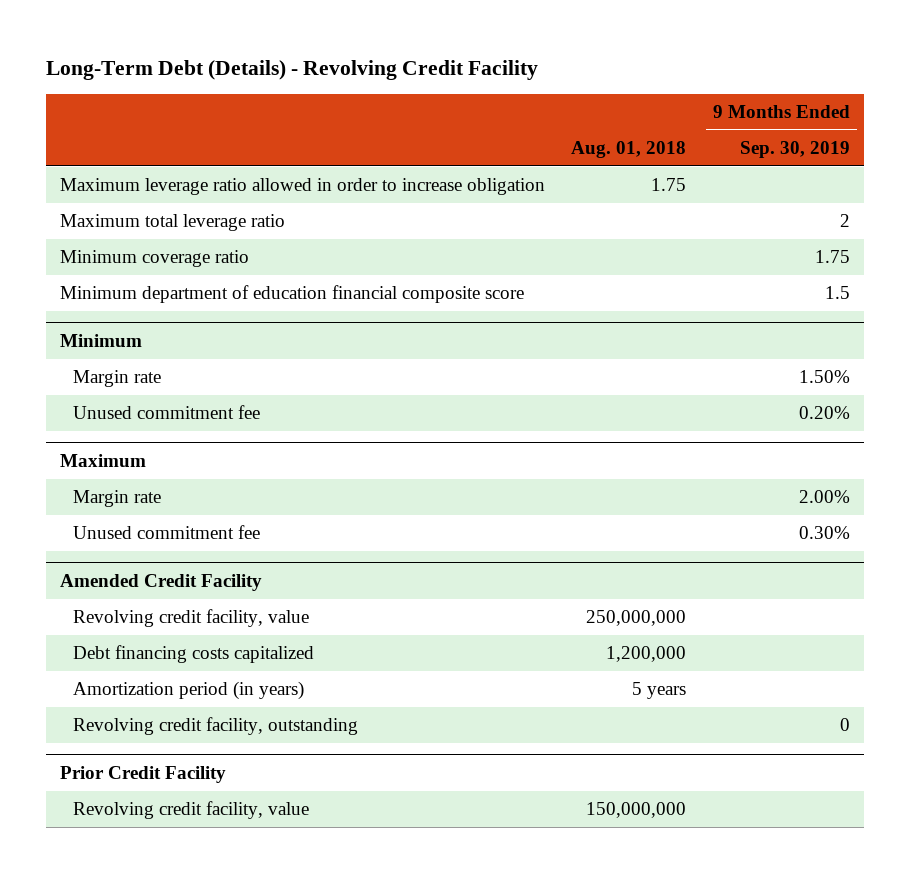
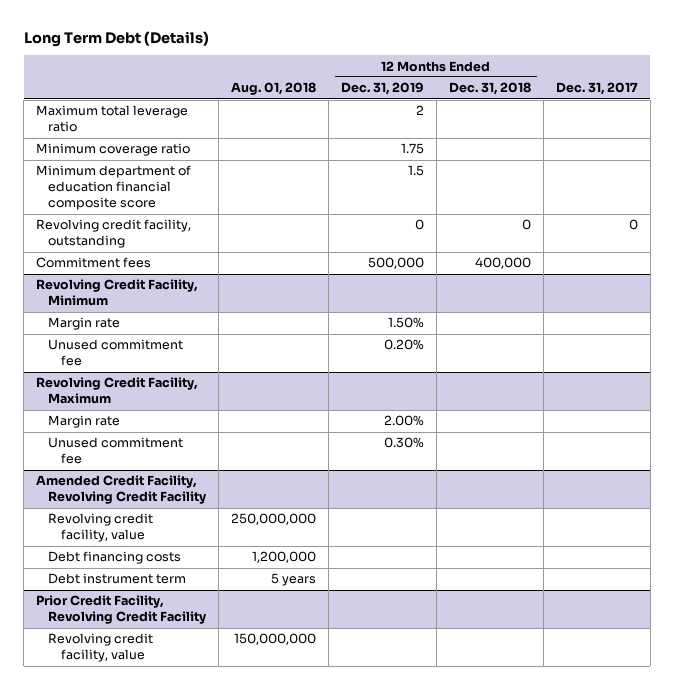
- Long-Term Debt (Details) - Revolving Credit Facility
+ Long Term Debt (Details)
- | Aug. 01, 2018 | 9 Months Ended Sep. 30, 2019
+ | Aug. 01, 2018 | 12 Months Ended Dec. 31, 2019 | 12 Months Ended Dec. 31, 2018 | Dec. 31, 2017
- Maximum leverage ratio allowed in order to increase obligation | 1.75 |
- Minimum
+ Revolving credit facility, outstanding | | 0 | 0 | 0
+ Commitment fees | | 500,000 | 400,000 |
+ Revolving Credit Facility, Minimum
- Maximum
+ Revolving Credit Facility, Maximum
- Amended Credit Facility
+ Amended Credit Facility, Revolving Credit Facility
- Debt financing costs capitalized | 1,200,000 |
- Amortization period (in years) | 5 years |
- Revolving credit facility, outstanding | | 0
- Prior Credit Facility
+ Debt financing costs | 1,200,000 | | |
+ Debt instrument term | 5 years | | |
+ Prior Credit Facility, Revolving Credit Facility

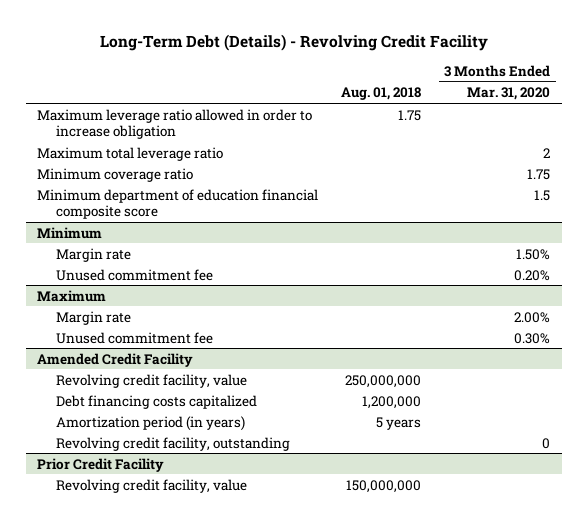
- Long Term Debt (Details)
+ Long-Term Debt (Details) - Revolving Credit Facility
- | Aug. 01, 2018 | 12 Months Ended Dec. 31, 2019 | 12 Months Ended Dec. 31, 2018 | Dec. 31, 2017
+ | Aug. 01, 2018 | 3 Months Ended Mar. 31, 2020
+ Maximum leverage ratio allowed in order to increase obligation | 1.75 |
- Revolving credit facility, outstanding | | 0 | 0 | 0
- Commitment fees | | 500,000 | 400,000 |
- Revolving Credit Facility, Minimum
+ Minimum
- Revolving Credit Facility, Maximum
+ Maximum
- Amended Credit Facility, Revolving Credit Facility
+ Amended Credit Facility
- Debt financing costs | 1,200,000 | | |
- Debt instrument term | 5 years | | |
- Prior Credit Facility, Revolving Credit Facility
+ Debt financing costs capitalized | 1,200,000 |
+ Amortization period (in years) | 5 years |
+ Revolving credit facility, outstanding | | 0
+ Prior Credit Facility

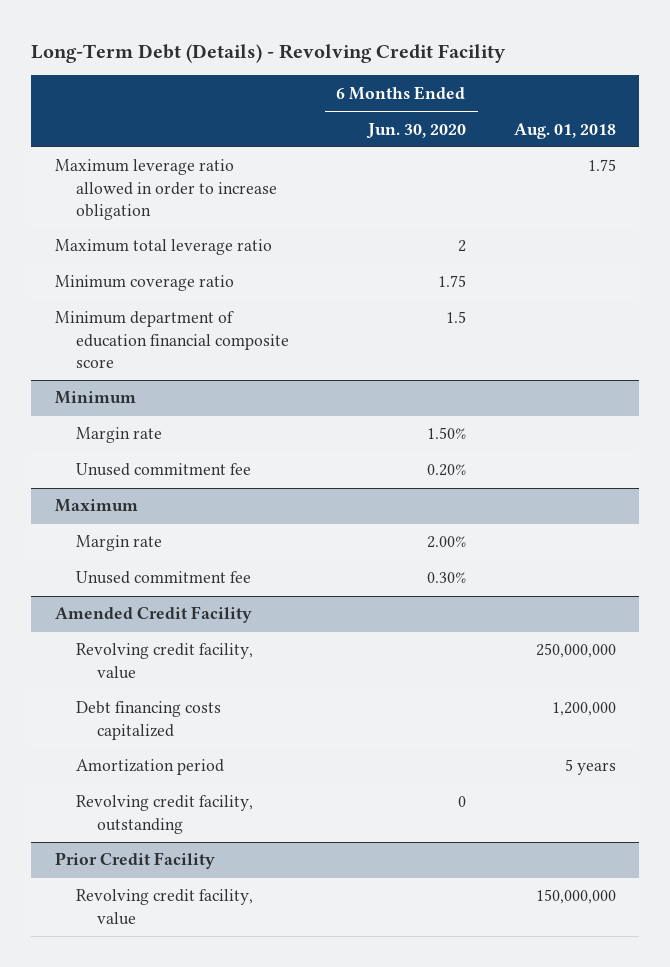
- | Aug. 01, 2018 | 3 Months Ended Mar. 31, 2020
+ | 6 Months Ended Jun. 30, 2020 | Aug. 01, 2018
@ Amended Credit Facility
- Amortization period (in years) | 5 years |
+ Amortization period | | 5 years

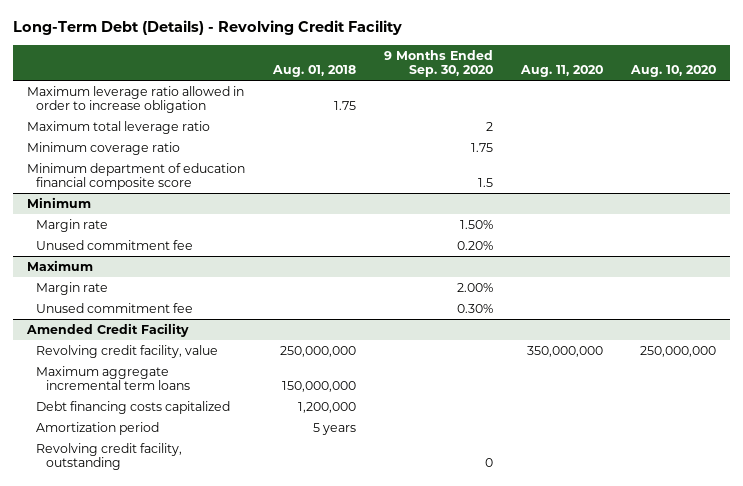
- | 6 Months Ended Jun. 30, 2020 | Aug. 01, 2018
+ | Aug. 01, 2018 | 9 Months Ended Sep. 30, 2020 | Aug. 11, 2020 | Aug. 10, 2020
@ Amended Credit Facility
+ Maximum aggregate incremental term loans | 150,000,000 | | |
- Prior Credit Facility
- Revolving credit facility, value | | 150,000,000

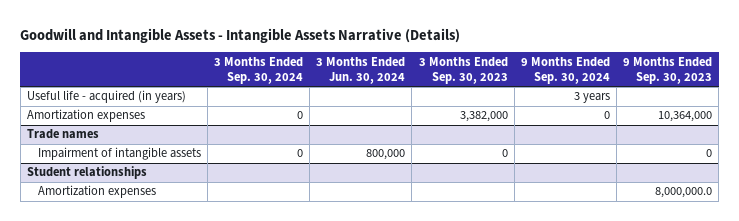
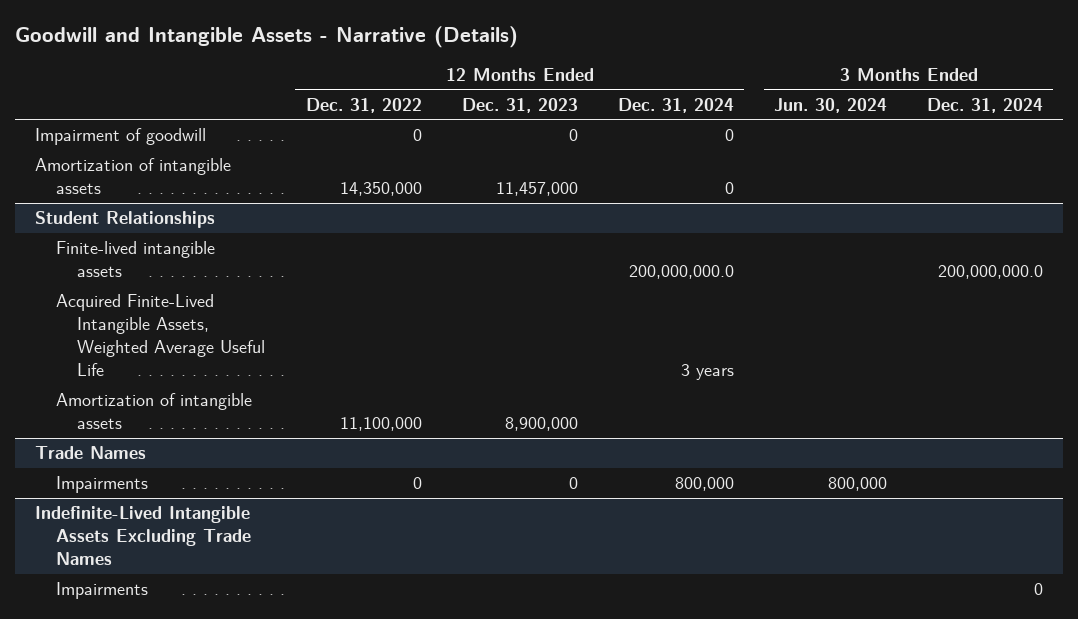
- Goodwill and Intangible Assets - Intangible Assets Narrative (Details)
+ Goodwill and Intangible Assets - Narrative (Details)
- | 3 Months Ended Sep. 30, 2024 | 3 Months Ended Jun. 30, 2024 | 3 Months Ended Sep. 30, 2023 | 9 Months Ended Sep. 30, 2024 | 9 Months Ended Sep. 30, 2023
+ | 12 Months Ended Dec. 31, 2022 | 12 Months Ended Dec. 31, 2023 | 12 Months Ended Dec. 31, 2024 | 3 Months Ended Jun. 30, 2024 | 3 Months Ended Dec. 31, 2024
- Useful life - acquired (in years) | | | | 3 years |
- Amortization expenses | 0 | | 3,382,000 | 0 | 10,364,000
- Trade names
- Impairment of intangible assets | 0 | 800,000 | 0 | | 0
- Student relationships
- Amortization expenses | | | | | 8,000,000.0
+ Impairment of goodwill | 0 | 0 | 0 | |
+ Amortization of intangible assets | 14,350,000 | 11,457,000 | 0 | |
+ Student Relationships
+ Finite-lived intangible assets | | | 200,000,000.0 | | 200,000,000.0
+ Acquired Finite-Lived Intangible Assets, Weighted Average Useful Life | | | 3 years | |
+ Amortization of intangible assets | 11,100,000 | 8,900,000 | | |
+ Trade Names
+ Impairments | 0 | 0 | 800,000 | 800,000 |
+ Indefinite-Lived Intangible Assets Excluding Trade Names
+ Impairments | | | | | 0

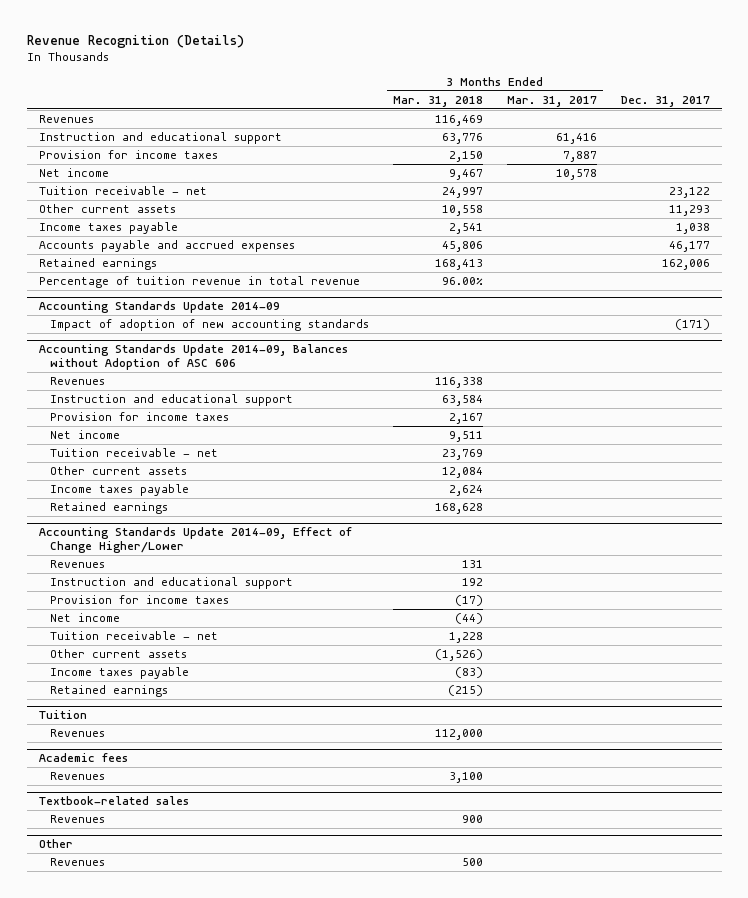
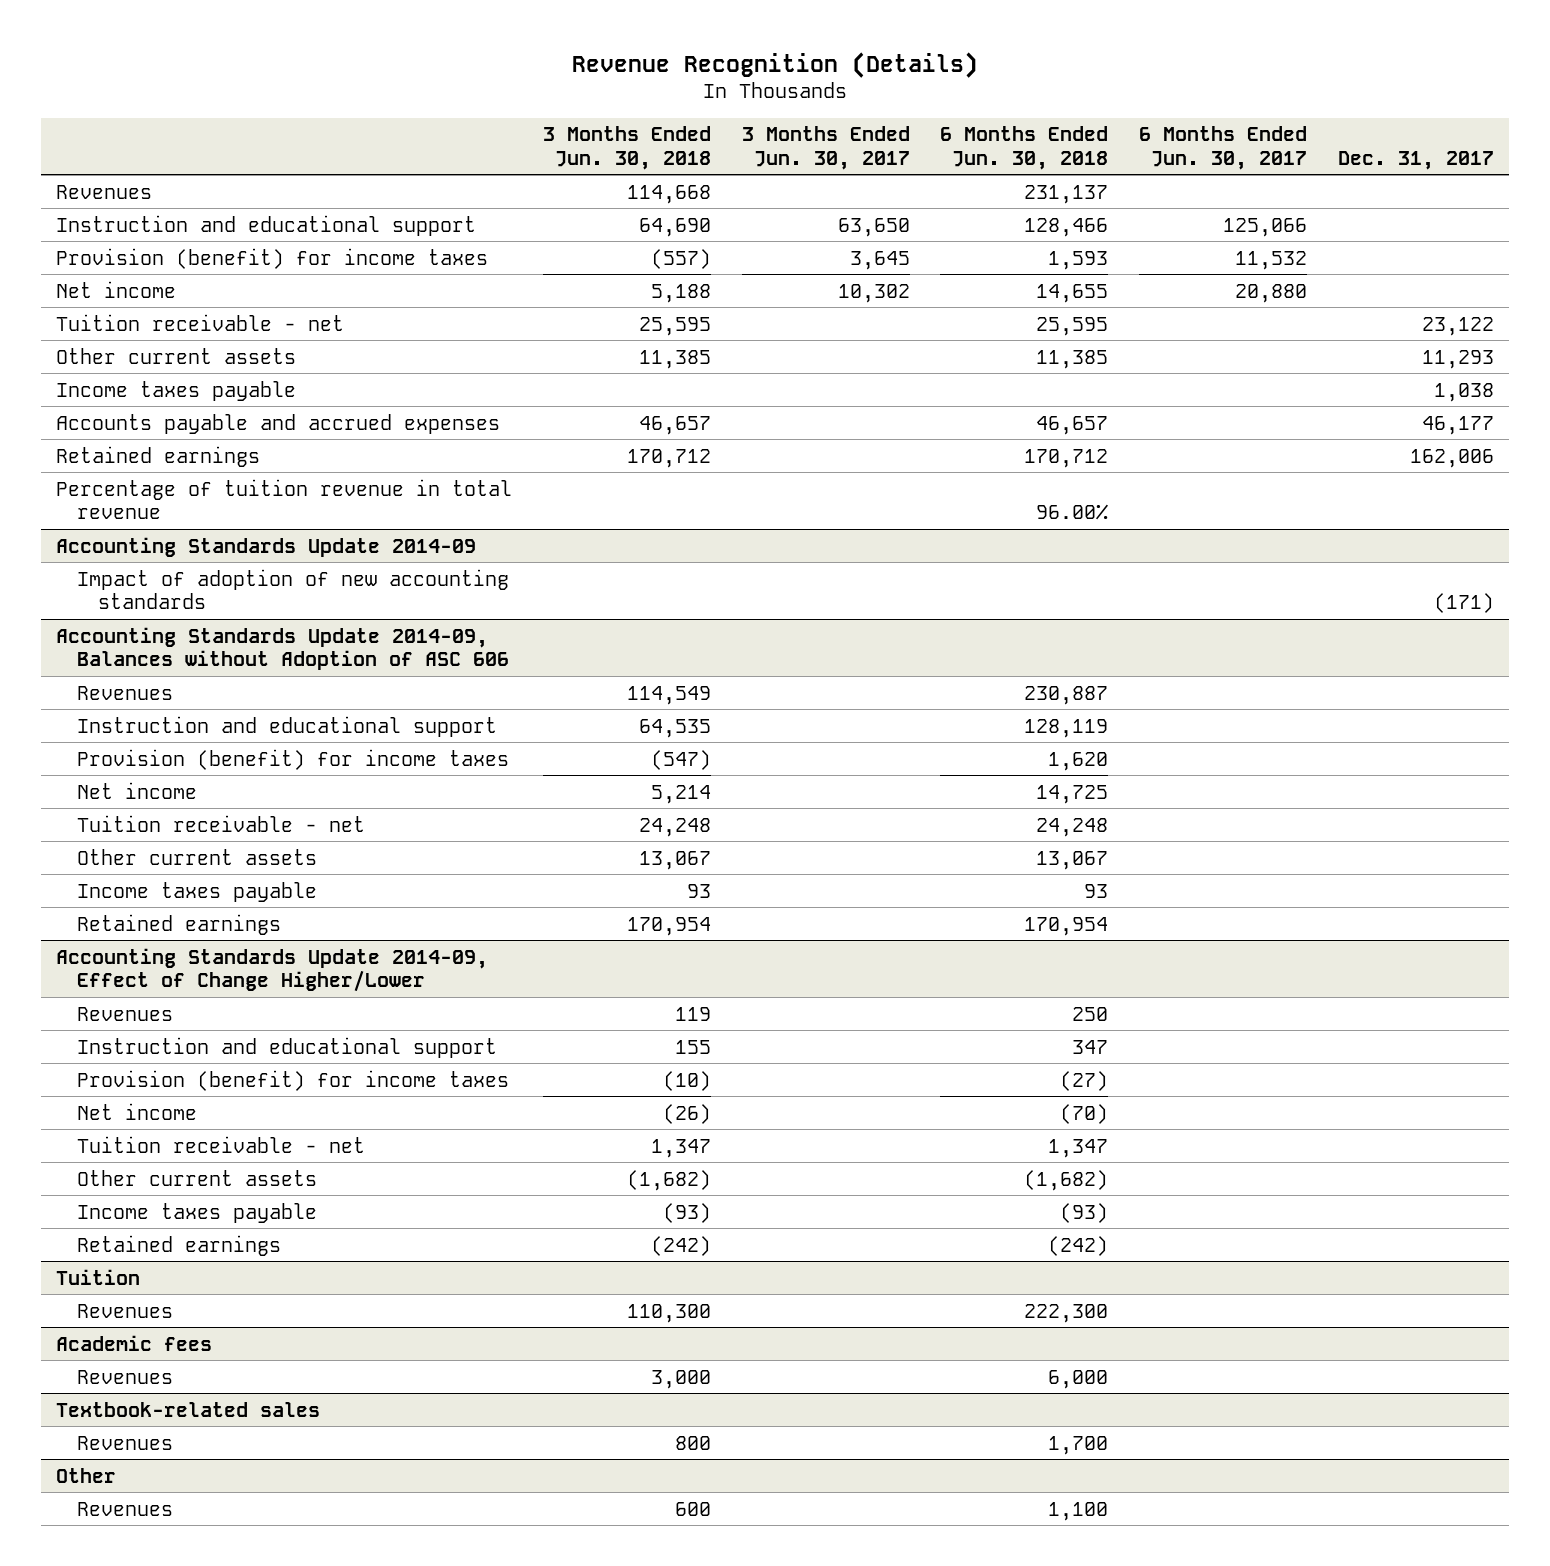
- | 3 Months Ended Mar. 31, 2018 | 3 Months Ended Mar. 31, 2017 | Dec. 31, 2017
+ | 3 Months Ended Jun. 30, 2018 | 3 Months Ended Jun. 30, 2017 | 6 Months Ended Jun. 30, 2018 | 6 Months Ended Jun. 30, 2017 | Dec. 31, 2017
- Provision for income taxes | 2,150 | 7,887 |
+ Provision (benefit) for income taxes | (557) | 3,645 | 1,593 | 11,532 |
@ Accounting Standards Update 2014-09, Balances without Adoption of ASC 606
- Provision for income taxes | 2,167 | |
+ Provision (benefit) for income taxes | (547) | | 1,620 | |
@ Accounting Standards Update 2014-09, Effect of Change Higher/Lower
- Provision for income taxes | (17) | |
+ Provision (benefit) for income taxes | (10) | | (27) | |

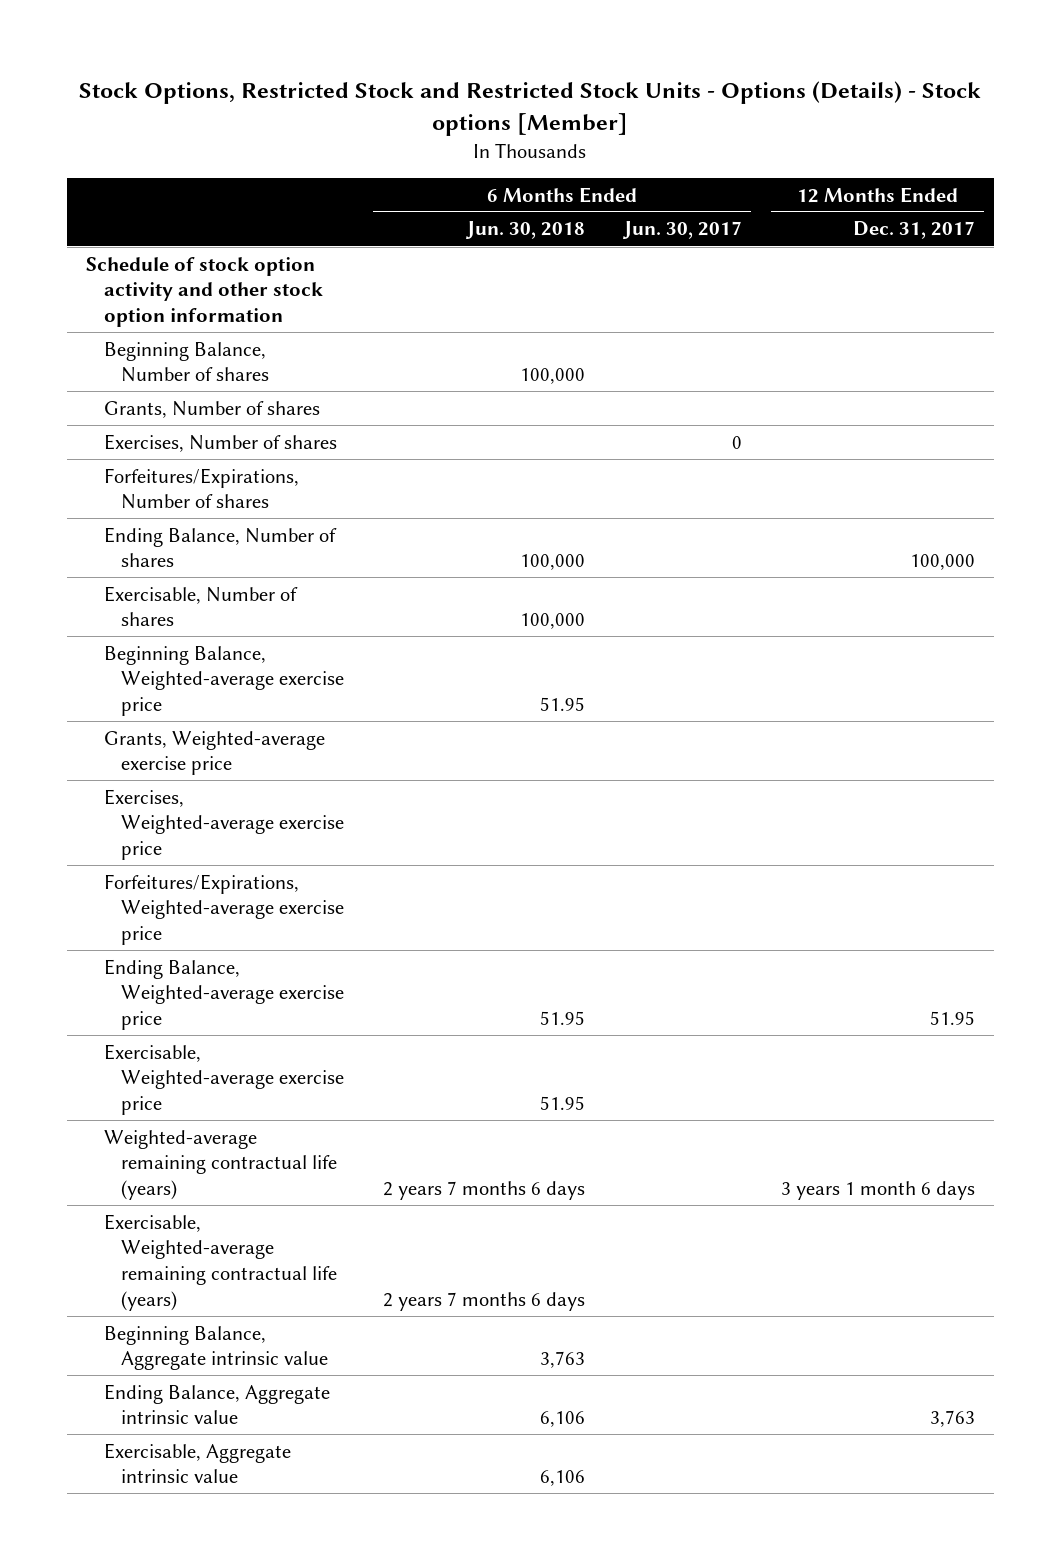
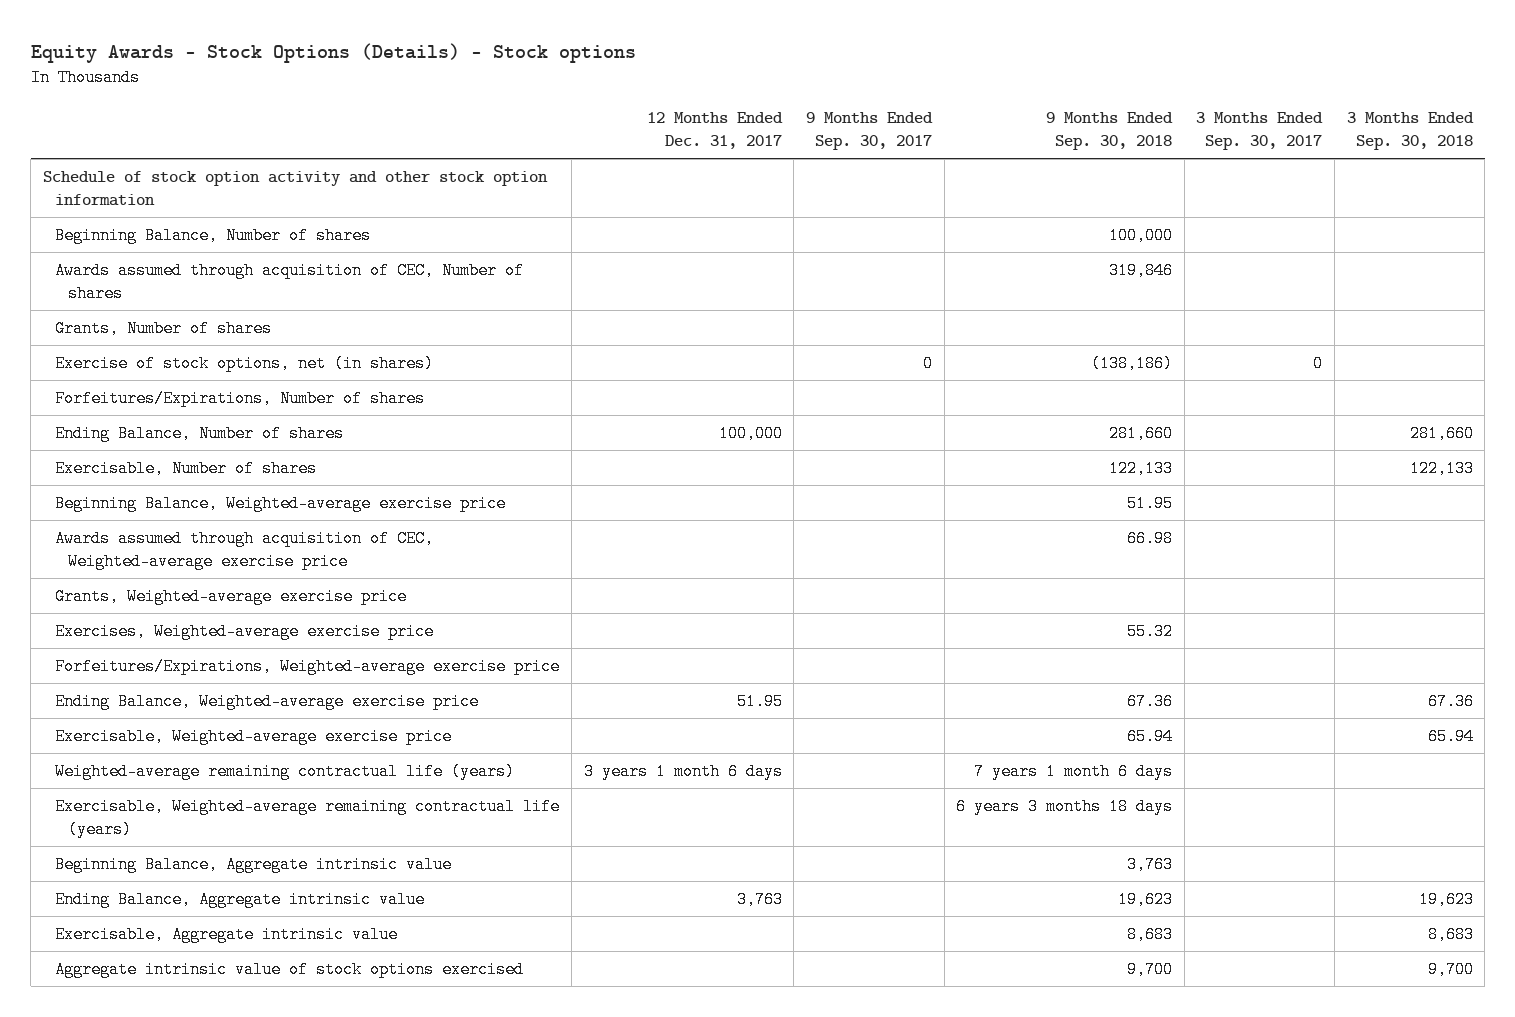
- Stock Options, Restricted Stock and Restricted Stock Units - Options (Details) - Stock options [Member]
+ Equity Awards - Stock Options (Details) - Stock options
- | 6 Months Ended Jun. 30, 2018 | 6 Months Ended Jun. 30, 2017 | 12 Months Ended Dec. 31, 2017
+ | 12 Months Ended Dec. 31, 2017 | 9 Months Ended Sep. 30, 2017 | 9 Months Ended Sep. 30, 2018 | 3 Months Ended Sep. 30, 2017 | 3 Months Ended Sep. 30, 2018
+ Awards assumed through acquisition of CEC, Number of shares | | | 319,846 | |
- Exercises, Number of shares | | 0 |
+ Exercise of stock options, net (in shares) | | 0 | (138,186) | 0 |
+ Awards assumed through acquisition of CEC, Weighted-average exercise price | | | 66.98 | |
+ Aggregate intrinsic value of stock options exercised | | | 9,700 | | 9,700

